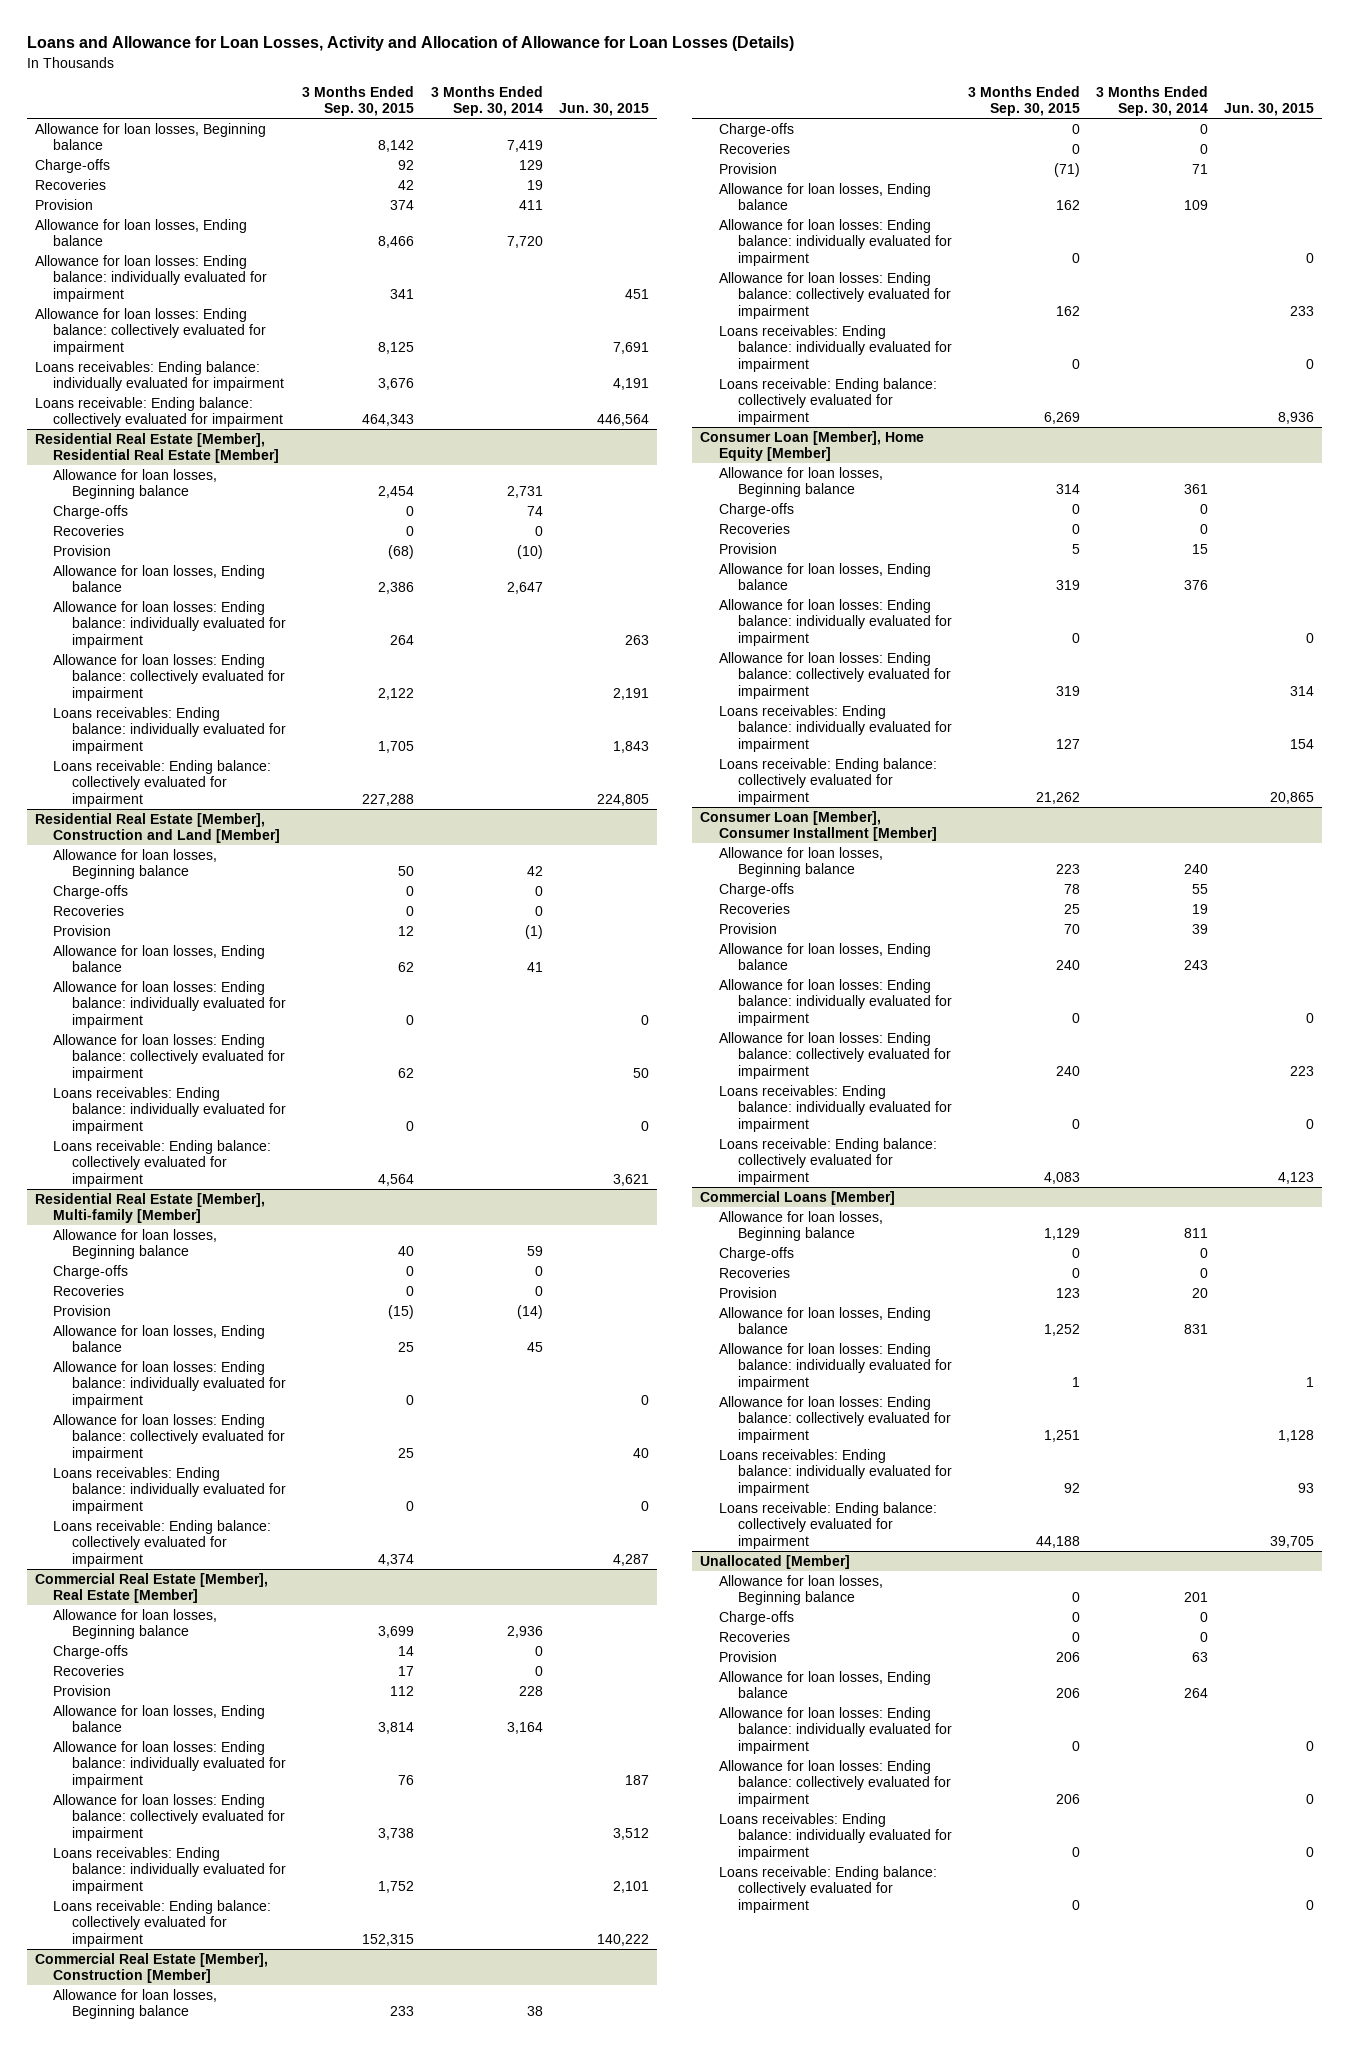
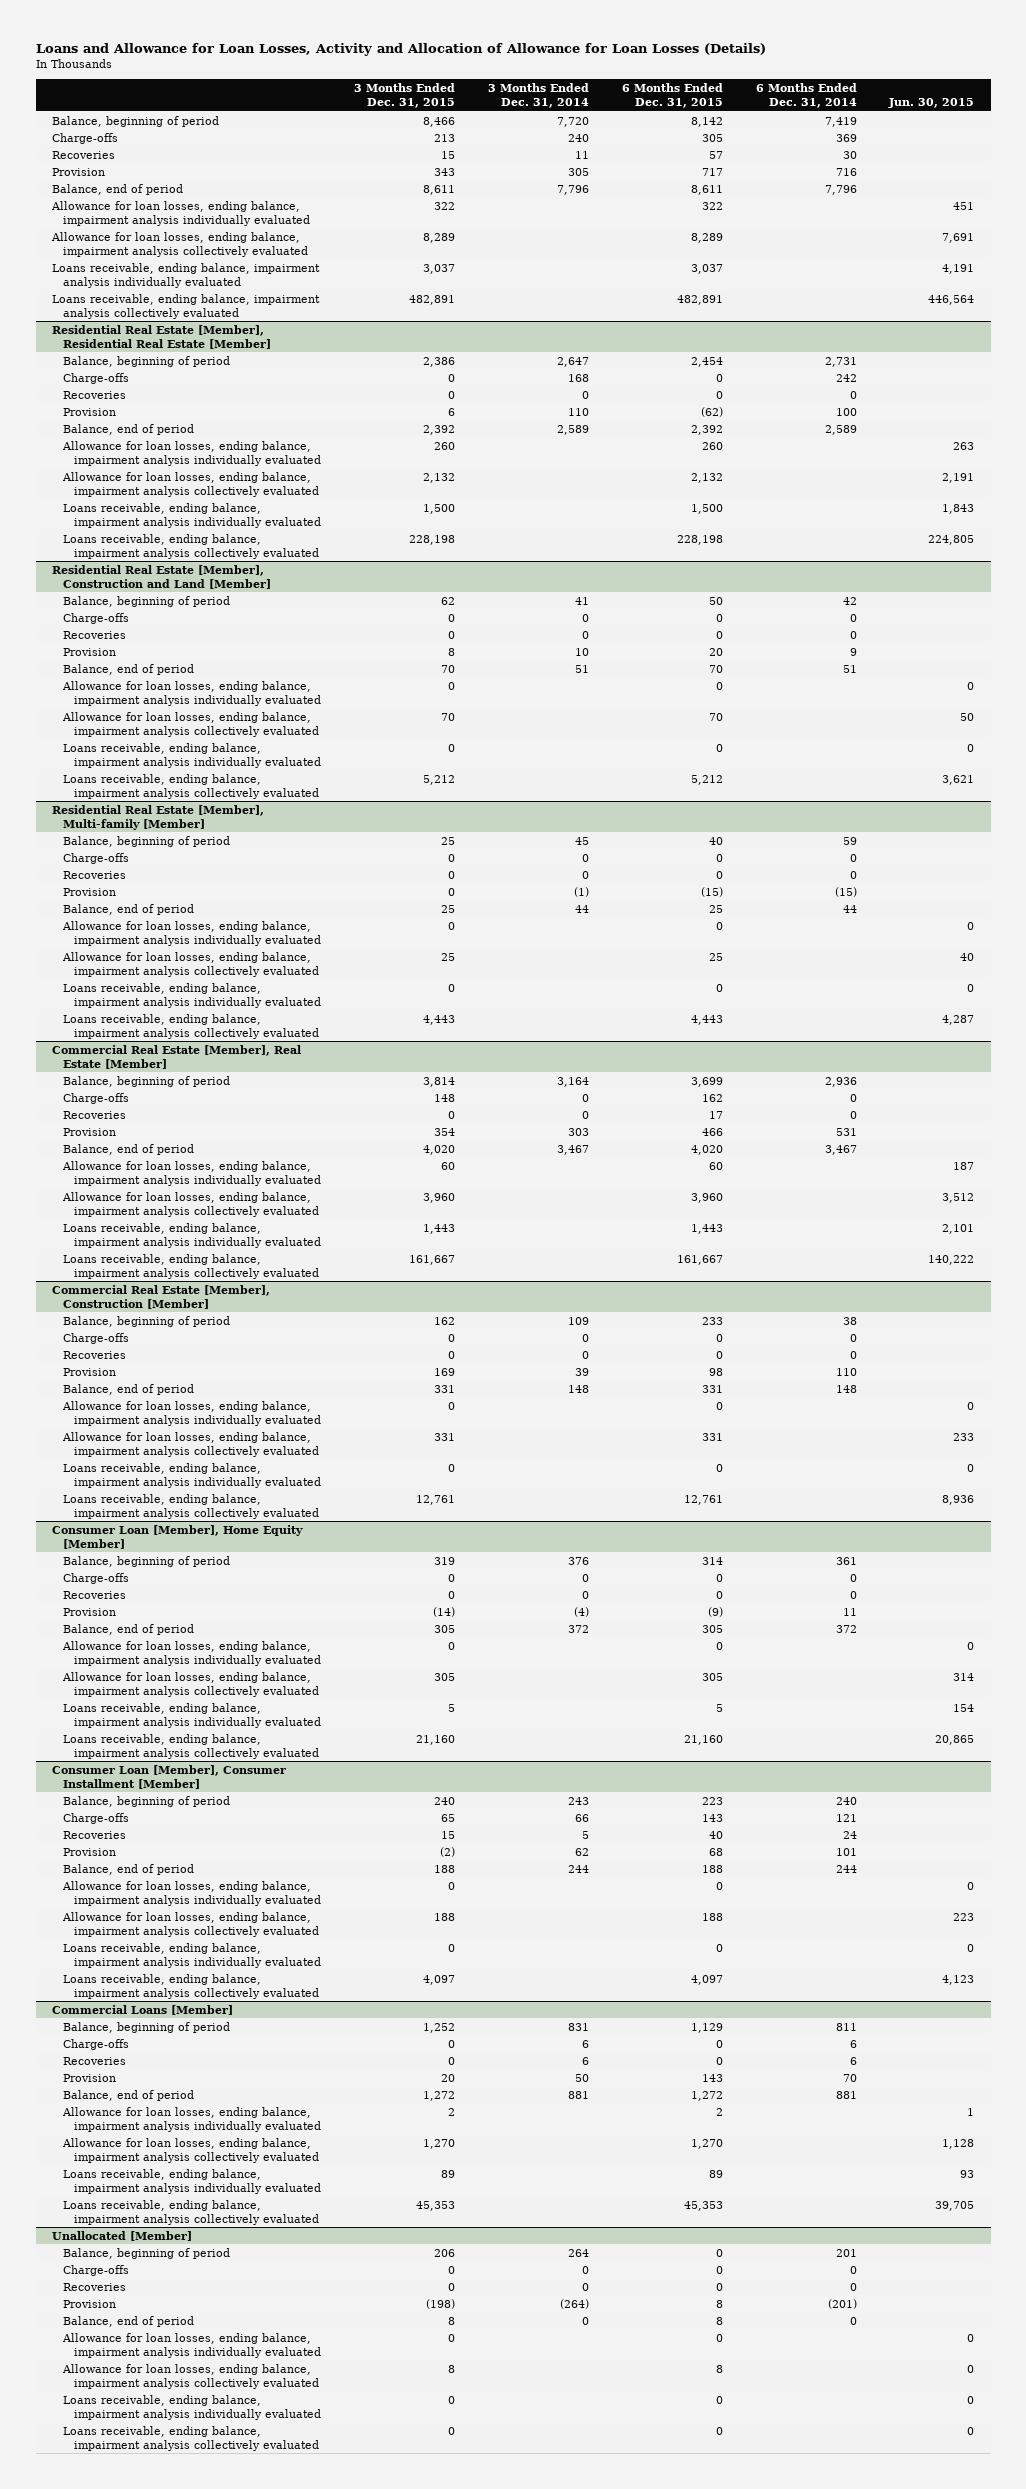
- | 3 Months Ended Sep. 30, 2015 | 3 Months Ended Sep. 30, 2014 | Jun. 30, 2015
+ | 3 Months Ended Dec. 31, 2015 | 3 Months Ended Dec. 31, 2014 | 6 Months Ended Dec. 31, 2015 | 6 Months Ended Dec. 31, 2014 | Jun. 30, 2015
- Allowance for loan losses, Beginning balance | 8,142 | 7,419 |
+ Balance, beginning of period | 8,466 | 7,720 | 8,142 | 7,419 |
- Allowance for loan losses, Ending balance | 8,466 | 7,720 |
- Allowance for loan losses: Ending balance: individually evaluated for impairment | 341 | | 451
- Allowance for loan losses: Ending balance: collectively evaluated for impairment | 8,125 | | 7,691
- Loans receivables: Ending balance: individually evaluated for impairment | 3,676 | | 4,191
- Loans receivable: Ending balance: collectively evaluated for impairment | 464,343 | | 446,564
+ Balance, end of period | 8,611 | 7,796 | 8,611 | 7,796 |
+ Allowance for loan losses, ending balance, impairment analysis individually evaluated | 322 | | 322 | | 451
+ Allowance for loan losses, ending balance, impairment analysis collectively evaluated | 8,289 | | 8,289 | | 7,691
+ Loans receivable, ending balance, impairment analysis individually evaluated | 3,037 | | 3,037 | | 4,191
+ Loans receivable, ending balance, impairment analysis collectively evaluated | 482,891 | | 482,891 | | 446,564
@ Residential Real Estate [Member], Residential Real Estate [Member]
- Allowance for loan losses, Beginning balance | 2,454 | 2,731 |
+ Balance, beginning of period | 2,386 | 2,647 | 2,454 | 2,731 |
- Allowance for loan losses, Ending balance | 2,386 | 2,647 |
- Allowance for loan losses: Ending balance: individually evaluated for impairment | 264 | | 263
- Allowance for loan losses: Ending balance: collectively evaluated for impairment | 2,122 | | 2,191
- Loans receivables: Ending balance: individually evaluated for impairment | 1,705 | | 1,843
- Loans receivable: Ending balance: collectively evaluated for impairment | 227,288 | | 224,805
+ Balance, end of period | 2,392 | 2,589 | 2,392 | 2,589 |
+ Allowance for loan losses, ending balance, impairment analysis individually evaluated | 260 | | 260 | | 263
+ Allowance for loan losses, ending balance, impairment analysis collectively evaluated | 2,132 | | 2,132 | | 2,191
+ Loans receivable, ending balance, impairment analysis individually evaluated | 1,500 | | 1,500 | | 1,843
+ Loans receivable, ending balance, impairment analysis collectively evaluated | 228,198 | | 228,198 | | 224,805
@ Residential Real Estate [Member], Construction and Land [Member]
- Allowance for loan losses, Beginning balance | 50 | 42 |
+ Balance, beginning of period | 62 | 41 | 50 | 42 |
- Allowance for loan losses, Ending balance | 62 | 41 |
- Allowance for loan losses: Ending balance: individually evaluated for impairment | 0 | | 0
- Allowance for loan losses: Ending balance: collectively evaluated for impairment | 62 | | 50
- Loans receivables: Ending balance: individually evaluated for impairment | 0 | | 0
- Loans receivable: Ending balance: collectively evaluated for impairment | 4,564 | | 3,621
+ Balance, end of period | 70 | 51 | 70 | 51 |
+ Allowance for loan losses, ending balance, impairment analysis individually evaluated | 0 | | 0 | | 0
+ Allowance for loan losses, ending balance, impairment analysis collectively evaluated | 70 | | 70 | | 50
+ Loans receivable, ending balance, impairment analysis individually evaluated | 0 | | 0 | | 0
+ Loans receivable, ending balance, impairment analysis collectively evaluated | 5,212 | | 5,212 | | 3,621
@ Residential Real Estate [Member], Multi-family [Member]
- Allowance for loan losses, Beginning balance | 40 | 59 |
+ Balance, beginning of period | 25 | 45 | 40 | 59 |
- Allowance for loan losses, Ending balance | 25 | 45 |
- Allowance for loan losses: Ending balance: individually evaluated for impairment | 0 | | 0
- Allowance for loan losses: Ending balance: collectively evaluated for impairment | 25 | | 40
- Loans receivables: Ending balance: individually evaluated for impairment | 0 | | 0
- Loans receivable: Ending balance: collectively evaluated for impairment | 4,374 | | 4,287
+ Balance, end of period | 25 | 44 | 25 | 44 |
+ Allowance for loan losses, ending balance, impairment analysis individually evaluated | 0 | | 0 | | 0
+ Allowance for loan losses, ending balance, impairment analysis collectively evaluated | 25 | | 25 | | 40
+ Loans receivable, ending balance, impairment analysis individually evaluated | 0 | | 0 | | 0
+ Loans receivable, ending balance, impairment analysis collectively evaluated | 4,443 | | 4,443 | | 4,287
@ Commercial Real Estate [Member], Real Estate [Member]
- Allowance for loan losses, Beginning balance | 3,699 | 2,936 |
+ Balance, beginning of period | 3,814 | 3,164 | 3,699 | 2,936 |
- Allowance for loan losses, Ending balance | 3,814 | 3,164 |
- Allowance for loan losses: Ending balance: individually evaluated for impairment | 76 | | 187
- Allowance for loan losses: Ending balance: collectively evaluated for impairment | 3,738 | | 3,512
- Loans receivables: Ending balance: individually evaluated for impairment | 1,752 | | 2,101
- Loans receivable: Ending balance: collectively evaluated for impairment | 152,315 | | 140,222
+ Balance, end of period | 4,020 | 3,467 | 4,020 | 3,467 |
+ Allowance for loan losses, ending balance, impairment analysis individually evaluated | 60 | | 60 | | 187
+ Allowance for loan losses, ending balance, impairment analysis collectively evaluated | 3,960 | | 3,960 | | 3,512
+ Loans receivable, ending balance, impairment analysis individually evaluated | 1,443 | | 1,443 | | 2,101
+ Loans receivable, ending balance, impairment analysis collectively evaluated | 161,667 | | 161,667 | | 140,222
@ Commercial Real Estate [Member], Construction [Member]
- Allowance for loan losses, Beginning balance | 233 | 38 |
+ Balance, beginning of period | 162 | 109 | 233 | 38 |
- Allowance for loan losses, Ending balance | 162 | 109 |
- Allowance for loan losses: Ending balance: individually evaluated for impairment | 0 | | 0
- Allowance for loan losses: Ending balance: collectively evaluated for impairment | 162 | | 233
- Loans receivables: Ending balance: individually evaluated for impairment | 0 | | 0
- Loans receivable: Ending balance: collectively evaluated for impairment | 6,269 | | 8,936
+ Balance, end of period | 331 | 148 | 331 | 148 |
+ Allowance for loan losses, ending balance, impairment analysis individually evaluated | 0 | | 0 | | 0
+ Allowance for loan losses, ending balance, impairment analysis collectively evaluated | 331 | | 331 | | 233
+ Loans receivable, ending balance, impairment analysis individually evaluated | 0 | | 0 | | 0
+ Loans receivable, ending balance, impairment analysis collectively evaluated | 12,761 | | 12,761 | | 8,936
@ Consumer Loan [Member], Home Equity [Member]
- Allowance for loan losses, Beginning balance | 314 | 361 |
+ Balance, beginning of period | 319 | 376 | 314 | 361 |
- Allowance for loan losses, Ending balance | 319 | 376 |
- Allowance for loan losses: Ending balance: individually evaluated for impairment | 0 | | 0
- Allowance for loan losses: Ending balance: collectively evaluated for impairment | 319 | | 314
- Loans receivables: Ending balance: individually evaluated for impairment | 127 | | 154
- Loans receivable: Ending balance: collectively evaluated for impairment | 21,262 | | 20,865
+ Balance, end of period | 305 | 372 | 305 | 372 |
+ Allowance for loan losses, ending balance, impairment analysis individually evaluated | 0 | | 0 | | 0
+ Allowance for loan losses, ending balance, impairment analysis collectively evaluated | 305 | | 305 | | 314
+ Loans receivable, ending balance, impairment analysis individually evaluated | 5 | | 5 | | 154
+ Loans receivable, ending balance, impairment analysis collectively evaluated | 21,160 | | 21,160 | | 20,865
@ Consumer Loan [Member], Consumer Installment [Member]
- Allowance for loan losses, Beginning balance | 223 | 240 |
+ Balance, beginning of period | 240 | 243 | 223 | 240 |
- Allowance for loan losses, Ending balance | 240 | 243 |
- Allowance for loan losses: Ending balance: individually evaluated for impairment | 0 | | 0
- Allowance for loan losses: Ending balance: collectively evaluated for impairment | 240 | | 223
- Loans receivables: Ending balance: individually evaluated for impairment | 0 | | 0
- Loans receivable: Ending balance: collectively evaluated for impairment | 4,083 | | 4,123
+ Balance, end of period | 188 | 244 | 188 | 244 |
+ Allowance for loan losses, ending balance, impairment analysis individually evaluated | 0 | | 0 | | 0
+ Allowance for loan losses, ending balance, impairment analysis collectively evaluated | 188 | | 188 | | 223
+ Loans receivable, ending balance, impairment analysis individually evaluated | 0 | | 0 | | 0
+ Loans receivable, ending balance, impairment analysis collectively evaluated | 4,097 | | 4,097 | | 4,123
@ Commercial Loans [Member]
- Allowance for loan losses, Beginning balance | 1,129 | 811 |
+ Balance, beginning of period | 1,252 | 831 | 1,129 | 811 |
- Allowance for loan losses, Ending balance | 1,252 | 831 |
- Allowance for loan losses: Ending balance: individually evaluated for impairment | 1 | | 1
- Allowance for loan losses: Ending balance: collectively evaluated for impairment | 1,251 | | 1,128
- Loans receivables: Ending balance: individually evaluated for impairment | 92 | | 93
- Loans receivable: Ending balance: collectively evaluated for impairment | 44,188 | | 39,705
+ Balance, end of period | 1,272 | 881 | 1,272 | 881 |
+ Allowance for loan losses, ending balance, impairment analysis individually evaluated | 2 | | 2 | | 1
+ Allowance for loan losses, ending balance, impairment analysis collectively evaluated | 1,270 | | 1,270 | | 1,128
+ Loans receivable, ending balance, impairment analysis individually evaluated | 89 | | 89 | | 93
+ Loans receivable, ending balance, impairment analysis collectively evaluated | 45,353 | | 45,353 | | 39,705
@ Unallocated [Member]
- Allowance for loan losses, Beginning balance | 0 | 201 |
+ Balance, beginning of period | 206 | 264 | 0 | 201 |
- Allowance for loan losses, Ending balance | 206 | 264 |
- Allowance for loan losses: Ending balance: individually evaluated for impairment | 0 | | 0
- Allowance for loan losses: Ending balance: collectively evaluated for impairment | 206 | | 0
- Loans receivables: Ending balance: individually evaluated for impairment | 0 | | 0
- Loans receivable: Ending balance: collectively evaluated for impairment | 0 | | 0
+ Balance, end of period | 8 | 0 | 8 | 0 |
+ Allowance for loan losses, ending balance, impairment analysis individually evaluated | 0 | | 0 | | 0
+ Allowance for loan losses, ending balance, impairment analysis collectively evaluated | 8 | | 8 | | 0
+ Loans receivable, ending balance, impairment analysis individually evaluated | 0 | | 0 | | 0
+ Loans receivable, ending balance, impairment analysis collectively evaluated | 0 | | 0 | | 0

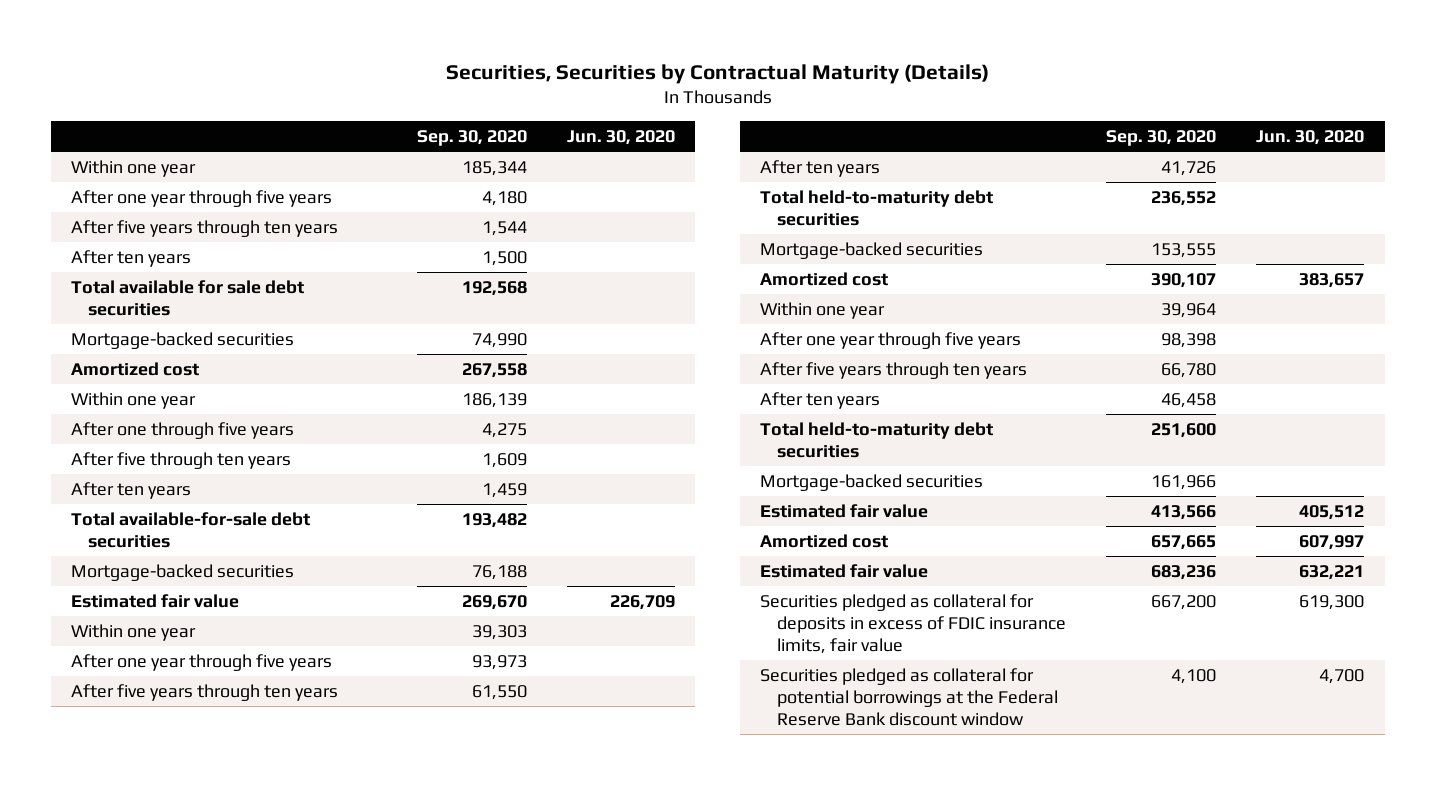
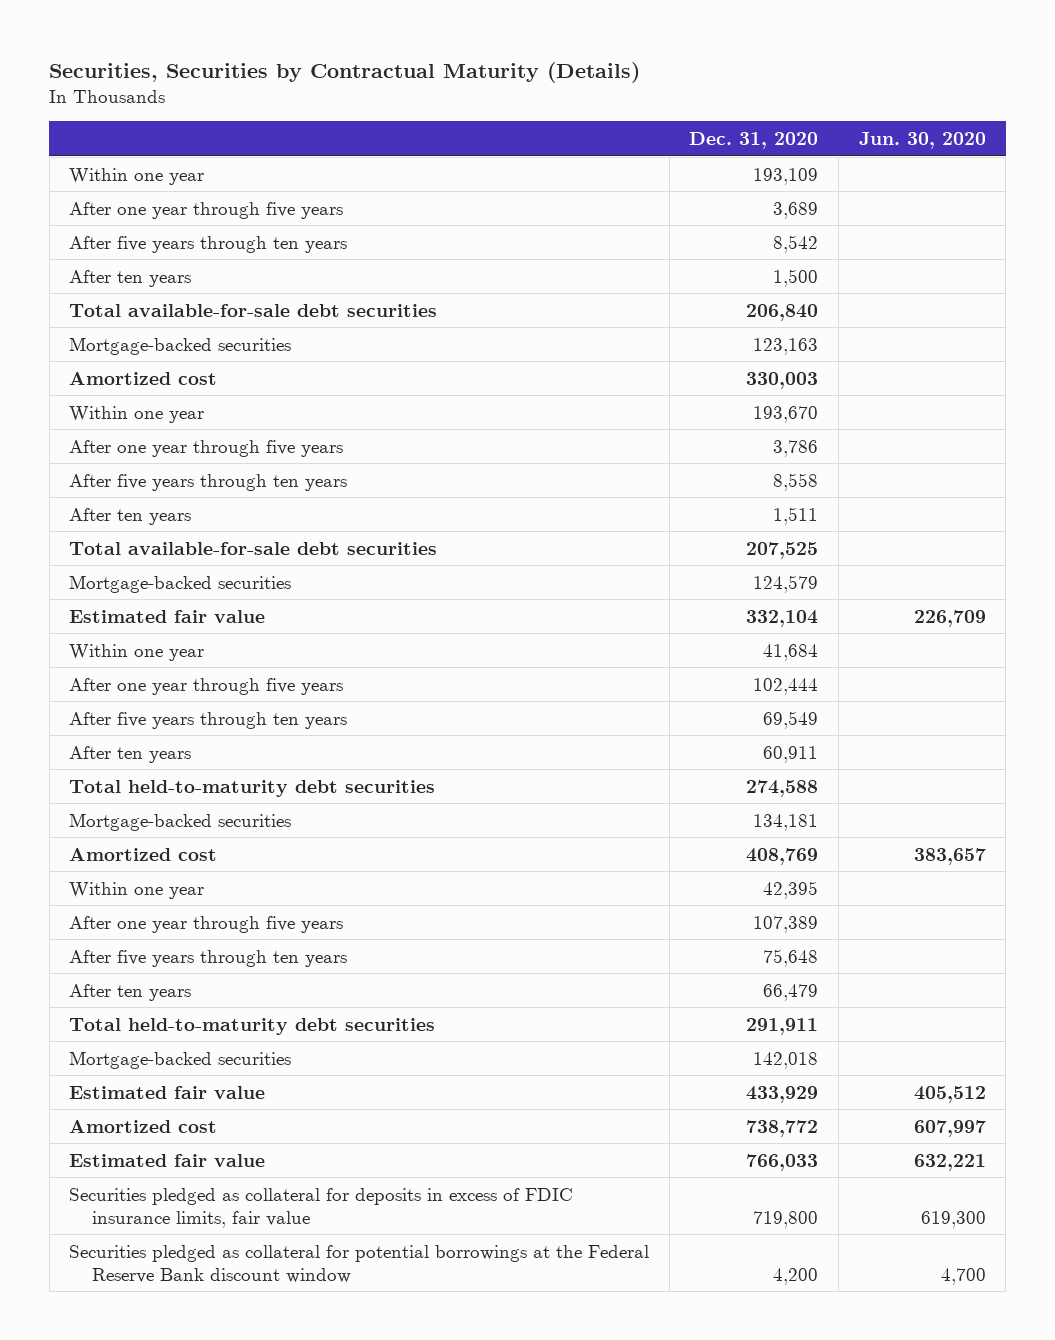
- | Sep. 30, 2020 | Jun. 30, 2020
+ | Dec. 31, 2020 | Jun. 30, 2020
- Total available for sale debt securities | 192,568 |
+ Total available-for-sale debt securities | 206,840 |
- After one through five years | 4,275 |
- After five through ten years | 1,609 |
+ After one year through five years | 3,786 |
+ After five years through ten years | 8,558 |

